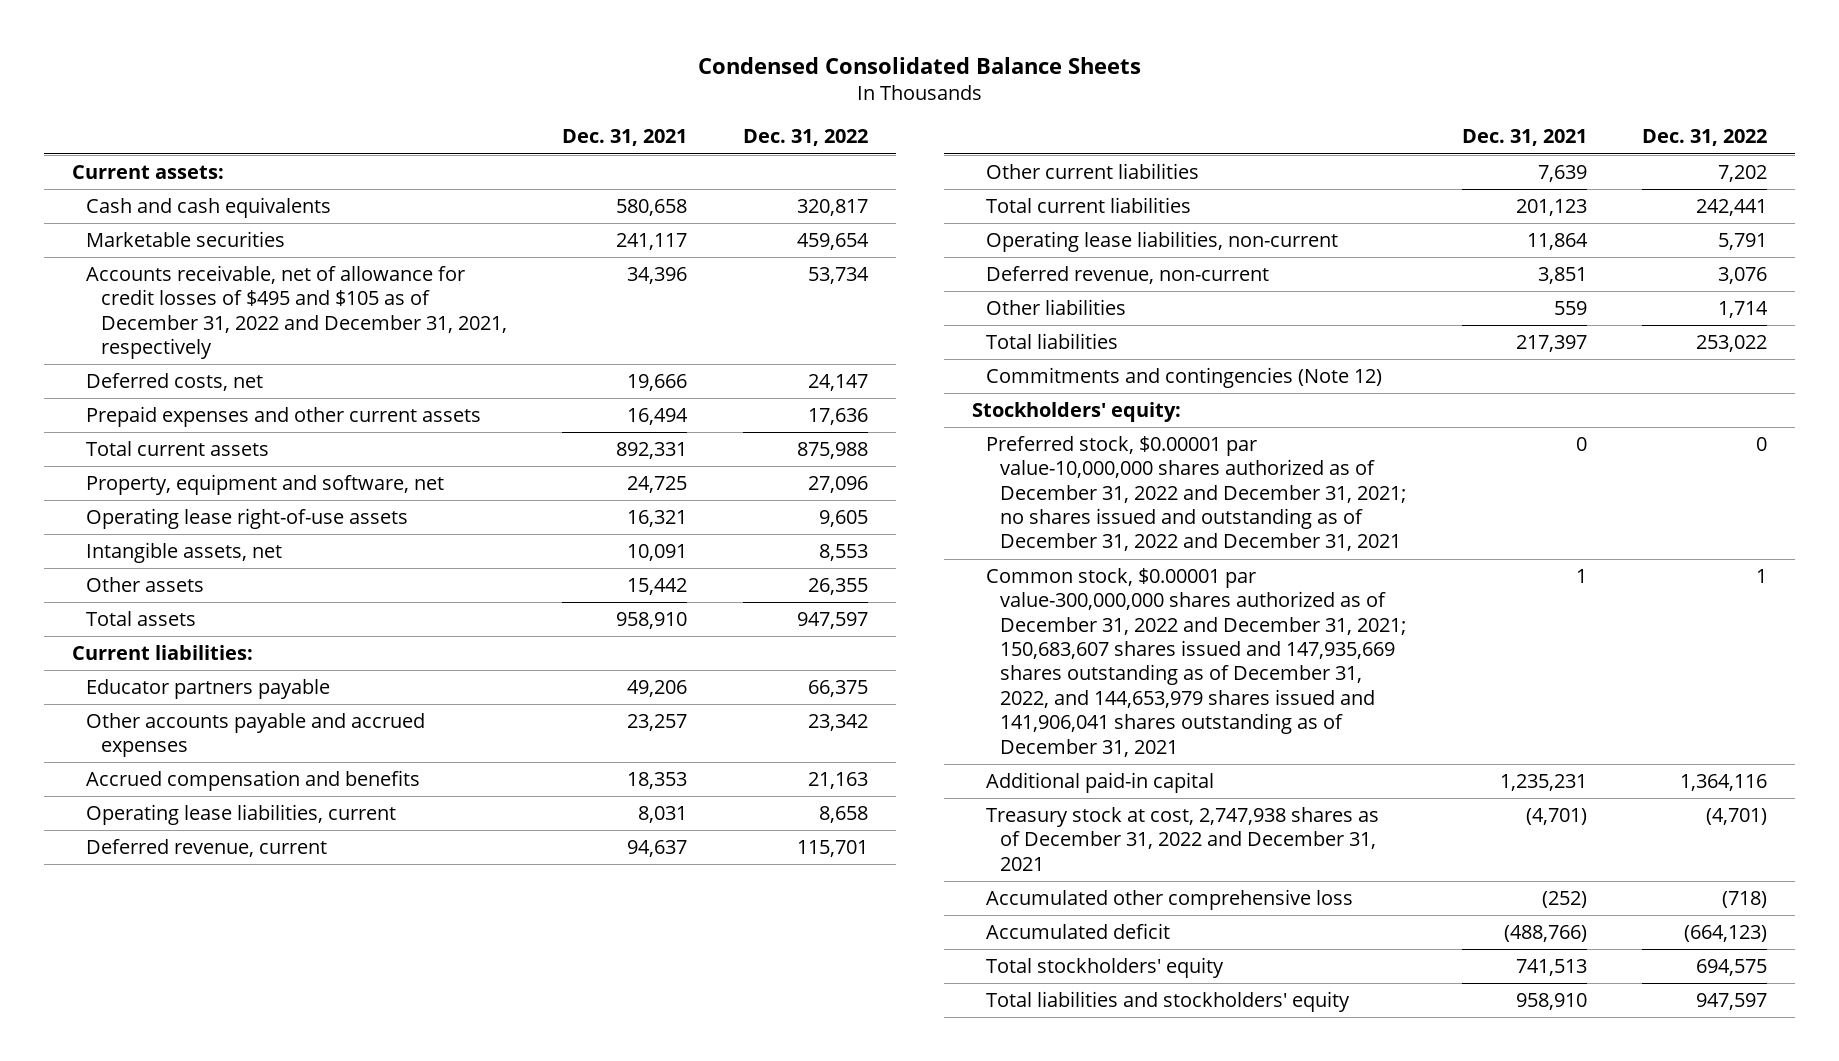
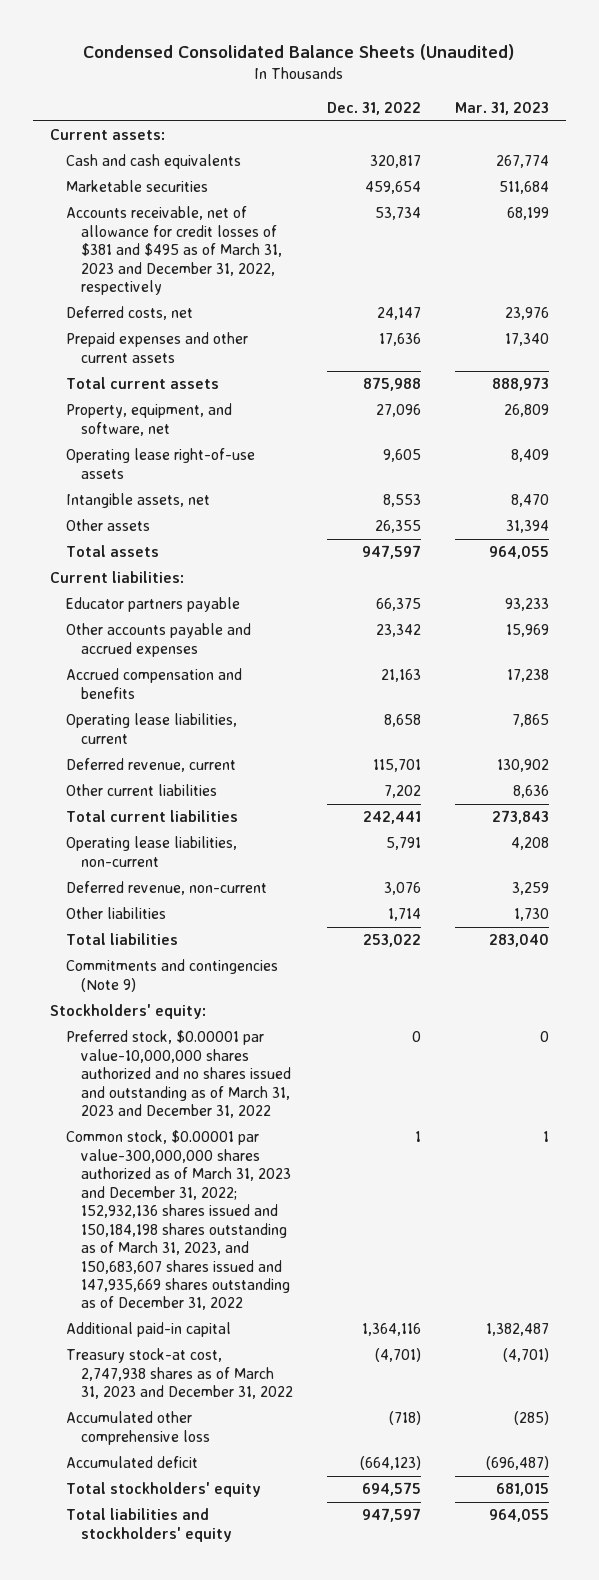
- Condensed Consolidated Balance Sheets
+ Condensed Consolidated Balance Sheets (Unaudited)
- | Dec. 31, 2021 | Dec. 31, 2022
+ | Dec. 31, 2022 | Mar. 31, 2023
- Accounts receivable, net of allowance for credit losses of $495 and $105 as of December 31, 2022 and December 31, 2021, respectively | 34,396 | 53,734
+ Accounts receivable, net of allowance for credit losses of $381 and $495 as of March 31, 2023 and December 31, 2022, respectively | 53,734 | 68,199
- Property, equipment and software, net | 24,725 | 27,096
+ Property, equipment, and software, net | 27,096 | 26,809
- Commitments and contingencies (Note 12)
+ Commitments and contingencies (Note 9)
- Preferred stock, $0.00001 par value-10,000,000 shares authorized as of December 31, 2022 and December 31, 2021; no shares issued and outstanding as of December 31, 2022 and December 31, 2021 | 0 | 0
- Common stock, $0.00001 par value-300,000,000 shares authorized as of December 31, 2022 and December 31, 2021; 150,683,607 shares issued and 147,935,669 shares outstanding as of December 31, 2022, and 144,653,979 shares issued and 141,906,041 shares outstanding as of December 31, 2021 | 1 | 1
+ Preferred stock, $0.00001 par value-10,000,000 shares authorized and no shares issued and outstanding as of March 31, 2023 and December 31, 2022 | 0 | 0
+ Common stock, $0.00001 par value-300,000,000 shares authorized as of March 31, 2023 and December 31, 2022; 152,932,136 shares issued and 150,184,198 shares outstanding as of March 31, 2023, and 150,683,607 shares issued and 147,935,669 shares outstanding as of December 31, 2022 | 1 | 1
- Treasury stock at cost, 2,747,938 shares as of December 31, 2022 and December 31, 2021 | (4,701) | (4,701)
+ Treasury stock-at cost, 2,747,938 shares as of March 31, 2023 and December 31, 2022 | (4,701) | (4,701)

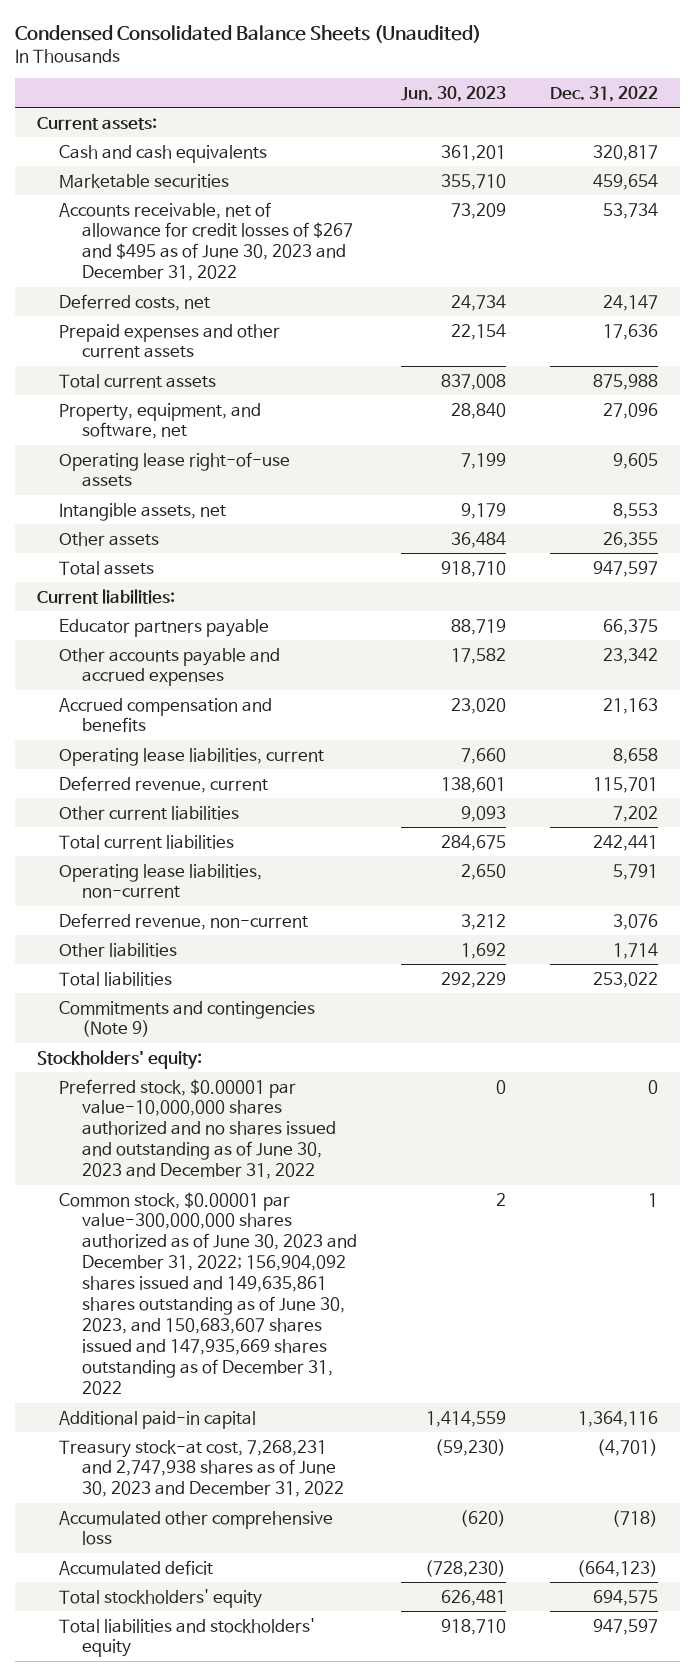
- | Dec. 31, 2022 | Mar. 31, 2023
+ | Jun. 30, 2023 | Dec. 31, 2022
- Accounts receivable, net of allowance for credit losses of $381 and $495 as of March 31, 2023 and December 31, 2022, respectively | 53,734 | 68,199
+ Accounts receivable, net of allowance for credit losses of $267 and $495 as of June 30, 2023 and December 31, 2022 | 73,209 | 53,734
- Preferred stock, $0.00001 par value-10,000,000 shares authorized and no shares issued and outstanding as of March 31, 2023 and December 31, 2022 | 0 | 0
- Common stock, $0.00001 par value-300,000,000 shares authorized as of March 31, 2023 and December 31, 2022; 152,932,136 shares issued and 150,184,198 shares outstanding as of March 31, 2023, and 150,683,607 shares issued and 147,935,669 shares outstanding as of December 31, 2022 | 1 | 1
+ Preferred stock, $0.00001 par value-10,000,000 shares authorized and no shares issued and outstanding as of June 30, 2023 and December 31, 2022 | 0 | 0
+ Common stock, $0.00001 par value-300,000,000 shares authorized as of June 30, 2023 and December 31, 2022; 156,904,092 shares issued and 149,635,861 shares outstanding as of June 30, 2023, and 150,683,607 shares issued and 147,935,669 shares outstanding as of December 31, 2022 | 2 | 1
- Treasury stock-at cost, 2,747,938 shares as of March 31, 2023 and December 31, 2022 | (4,701) | (4,701)
+ Treasury stock-at cost, 7,268,231 and 2,747,938 shares as of June 30, 2023 and December 31, 2022 | (59,230) | (4,701)

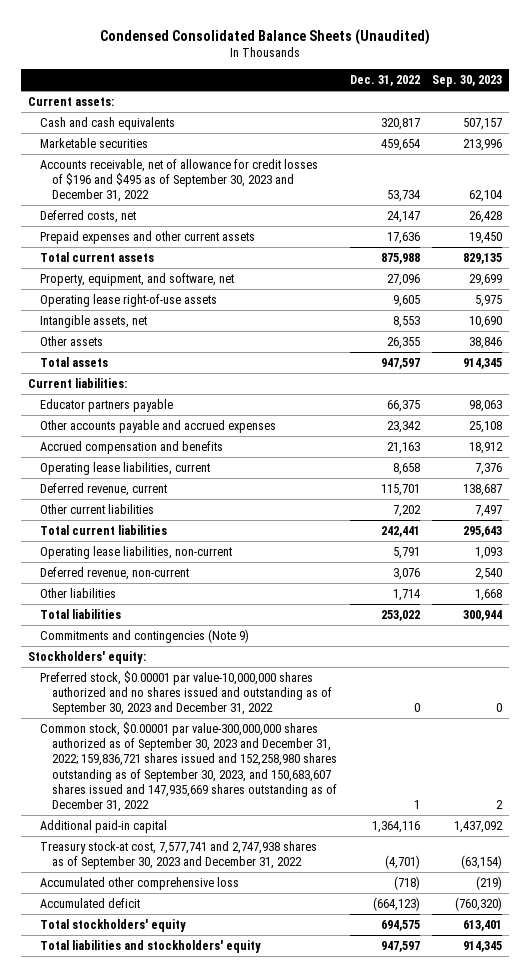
- | Jun. 30, 2023 | Dec. 31, 2022
+ | Dec. 31, 2022 | Sep. 30, 2023
- Accounts receivable, net of allowance for credit losses of $267 and $495 as of June 30, 2023 and December 31, 2022 | 73,209 | 53,734
+ Accounts receivable, net of allowance for credit losses of $196 and $495 as of September 30, 2023 and December 31, 2022 | 53,734 | 62,104
- Preferred stock, $0.00001 par value-10,000,000 shares authorized and no shares issued and outstanding as of June 30, 2023 and December 31, 2022 | 0 | 0
- Common stock, $0.00001 par value-300,000,000 shares authorized as of June 30, 2023 and December 31, 2022; 156,904,092 shares issued and 149,635,861 shares outstanding as of June 30, 2023, and 150,683,607 shares issued and 147,935,669 shares outstanding as of December 31, 2022 | 2 | 1
+ Preferred stock, $0.00001 par value-10,000,000 shares authorized and no shares issued and outstanding as of September 30, 2023 and December 31, 2022 | 0 | 0
+ Common stock, $0.00001 par value-300,000,000 shares authorized as of September 30, 2023 and December 31, 2022; 159,836,721 shares issued and 152,258,980 shares outstanding as of September 30, 2023, and 150,683,607 shares issued and 147,935,669 shares outstanding as of December 31, 2022 | 1 | 2
- Treasury stock-at cost, 7,268,231 and 2,747,938 shares as of June 30, 2023 and December 31, 2022 | (59,230) | (4,701)
+ Treasury stock-at cost, 7,577,741 and 2,747,938 shares as of September 30, 2023 and December 31, 2022 | (4,701) | (63,154)

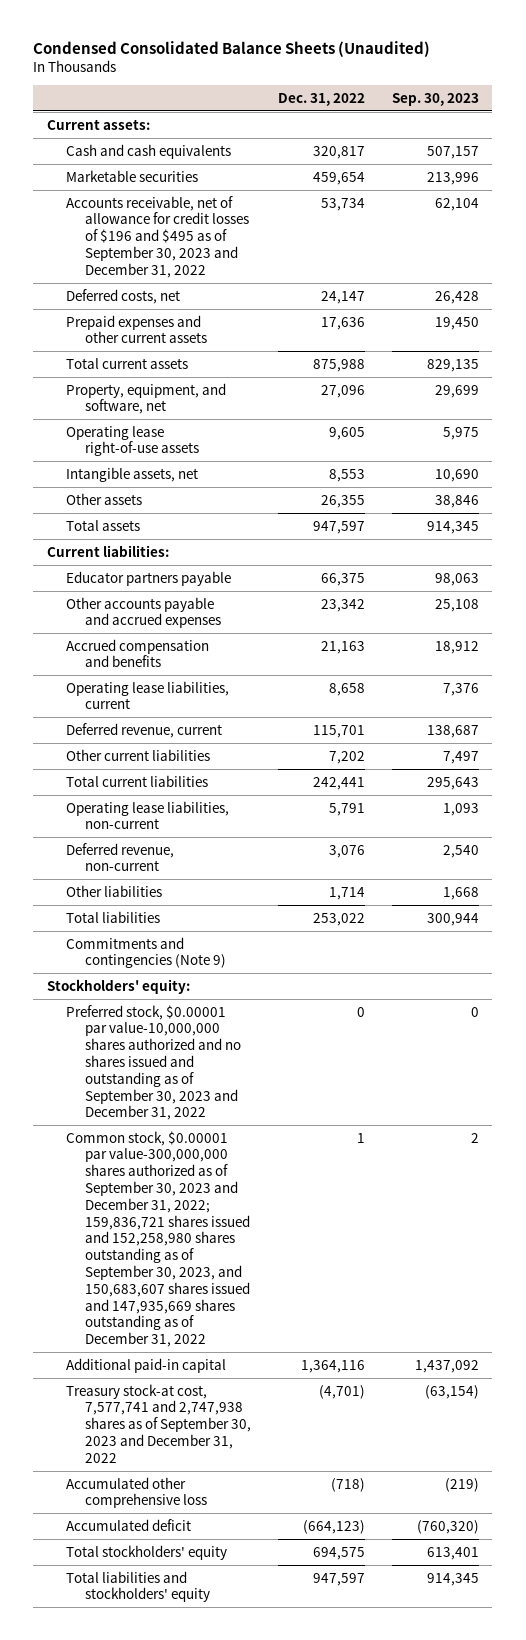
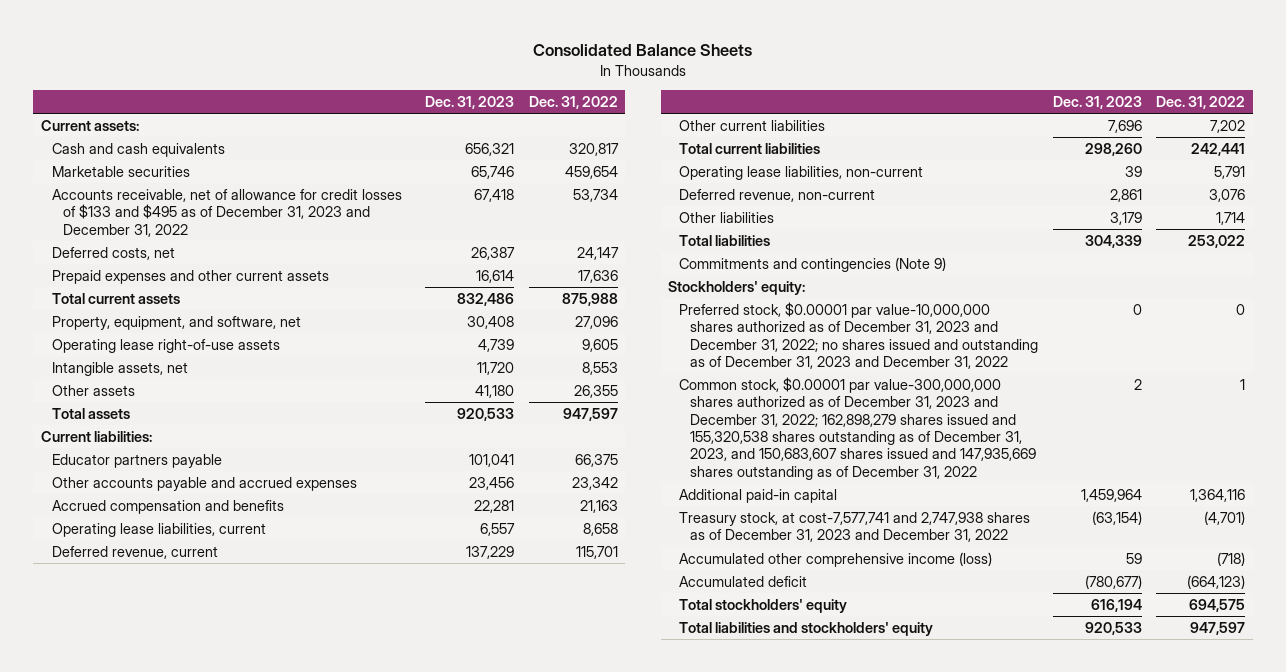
- Condensed Consolidated Balance Sheets (Unaudited)
+ Consolidated Balance Sheets
- | Dec. 31, 2022 | Sep. 30, 2023
+ | Dec. 31, 2023 | Dec. 31, 2022
- Accounts receivable, net of allowance for credit losses of $196 and $495 as of September 30, 2023 and December 31, 2022 | 53,734 | 62,104
+ Accounts receivable, net of allowance for credit losses of $133 and $495 as of December 31, 2023 and December 31, 2022 | 67,418 | 53,734
- Preferred stock, $0.00001 par value-10,000,000 shares authorized and no shares issued and outstanding as of September 30, 2023 and December 31, 2022 | 0 | 0
- Common stock, $0.00001 par value-300,000,000 shares authorized as of September 30, 2023 and December 31, 2022; 159,836,721 shares issued and 152,258,980 shares outstanding as of September 30, 2023, and 150,683,607 shares issued and 147,935,669 shares outstanding as of December 31, 2022 | 1 | 2
+ Preferred stock, $0.00001 par value-10,000,000 shares authorized as of December 31, 2023 and December 31, 2022; no shares issued and outstanding as of December 31, 2023 and December 31, 2022 | 0 | 0
+ Common stock, $0.00001 par value-300,000,000 shares authorized as of December 31, 2023 and December 31, 2022; 162,898,279 shares issued and 155,320,538 shares outstanding as of December 31, 2023, and 150,683,607 shares issued and 147,935,669 shares outstanding as of December 31, 2022 | 2 | 1
- Treasury stock-at cost, 7,577,741 and 2,747,938 shares as of September 30, 2023 and December 31, 2022 | (4,701) | (63,154)
- Accumulated other comprehensive loss | (718) | (219)
+ Treasury stock, at cost-7,577,741 and 2,747,938 shares as of December 31, 2023 and December 31, 2022 | (63,154) | (4,701)
+ Accumulated other comprehensive income (loss) | 59 | (718)

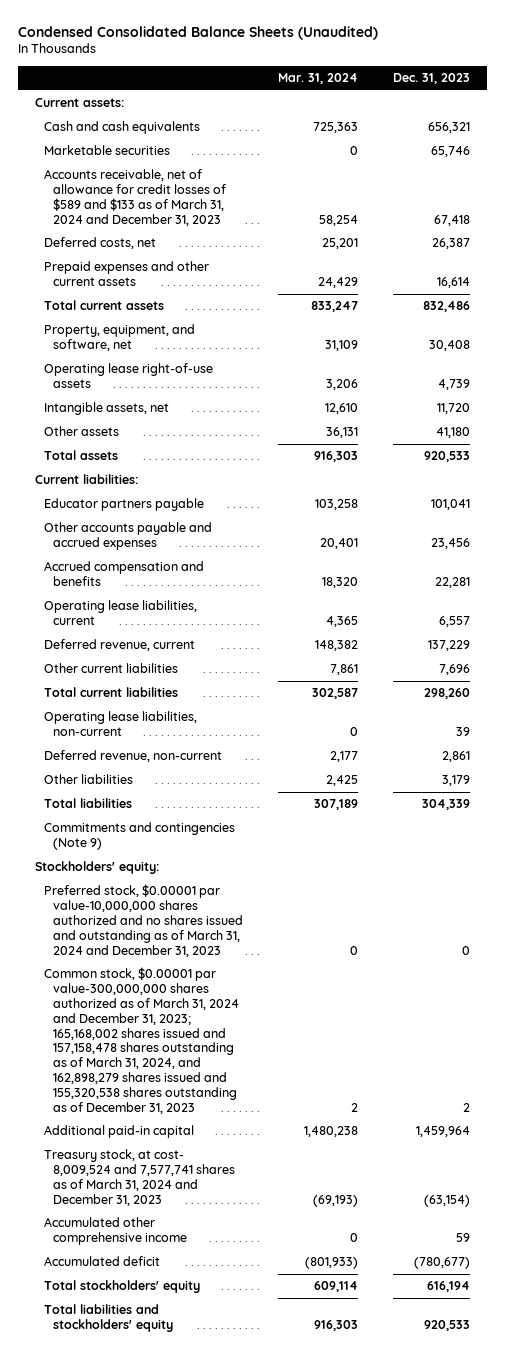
- Consolidated Balance Sheets
+ Condensed Consolidated Balance Sheets (Unaudited)
- | Dec. 31, 2023 | Dec. 31, 2022
+ | Mar. 31, 2024 | Dec. 31, 2023
- Accounts receivable, net of allowance for credit losses of $133 and $495 as of December 31, 2023 and December 31, 2022 | 67,418 | 53,734
+ Accounts receivable, net of allowance for credit losses of $589 and $133 as of March 31, 2024 and December 31, 2023 | 58,254 | 67,418
- Preferred stock, $0.00001 par value-10,000,000 shares authorized as of December 31, 2023 and December 31, 2022; no shares issued and outstanding as of December 31, 2023 and December 31, 2022 | 0 | 0
- Common stock, $0.00001 par value-300,000,000 shares authorized as of December 31, 2023 and December 31, 2022; 162,898,279 shares issued and 155,320,538 shares outstanding as of December 31, 2023, and 150,683,607 shares issued and 147,935,669 shares outstanding as of December 31, 2022 | 2 | 1
+ Preferred stock, $0.00001 par value-10,000,000 shares authorized and no shares issued and outstanding as of March 31, 2024 and December 31, 2023 | 0 | 0
+ Common stock, $0.00001 par value-300,000,000 shares authorized as of March 31, 2024 and December 31, 2023; 165,168,002 shares issued and 157,158,478 shares outstanding as of March 31, 2024, and 162,898,279 shares issued and 155,320,538 shares outstanding as of December 31, 2023 | 2 | 2
- Treasury stock, at cost-7,577,741 and 2,747,938 shares as of December 31, 2023 and December 31, 2022 | (63,154) | (4,701)
- Accumulated other comprehensive income (loss) | 59 | (718)
+ Treasury stock, at cost- 8,009,524 and 7,577,741 shares as of March 31, 2024 and December 31, 2023 | (69,193) | (63,154)
+ Accumulated other comprehensive income | 0 | 59

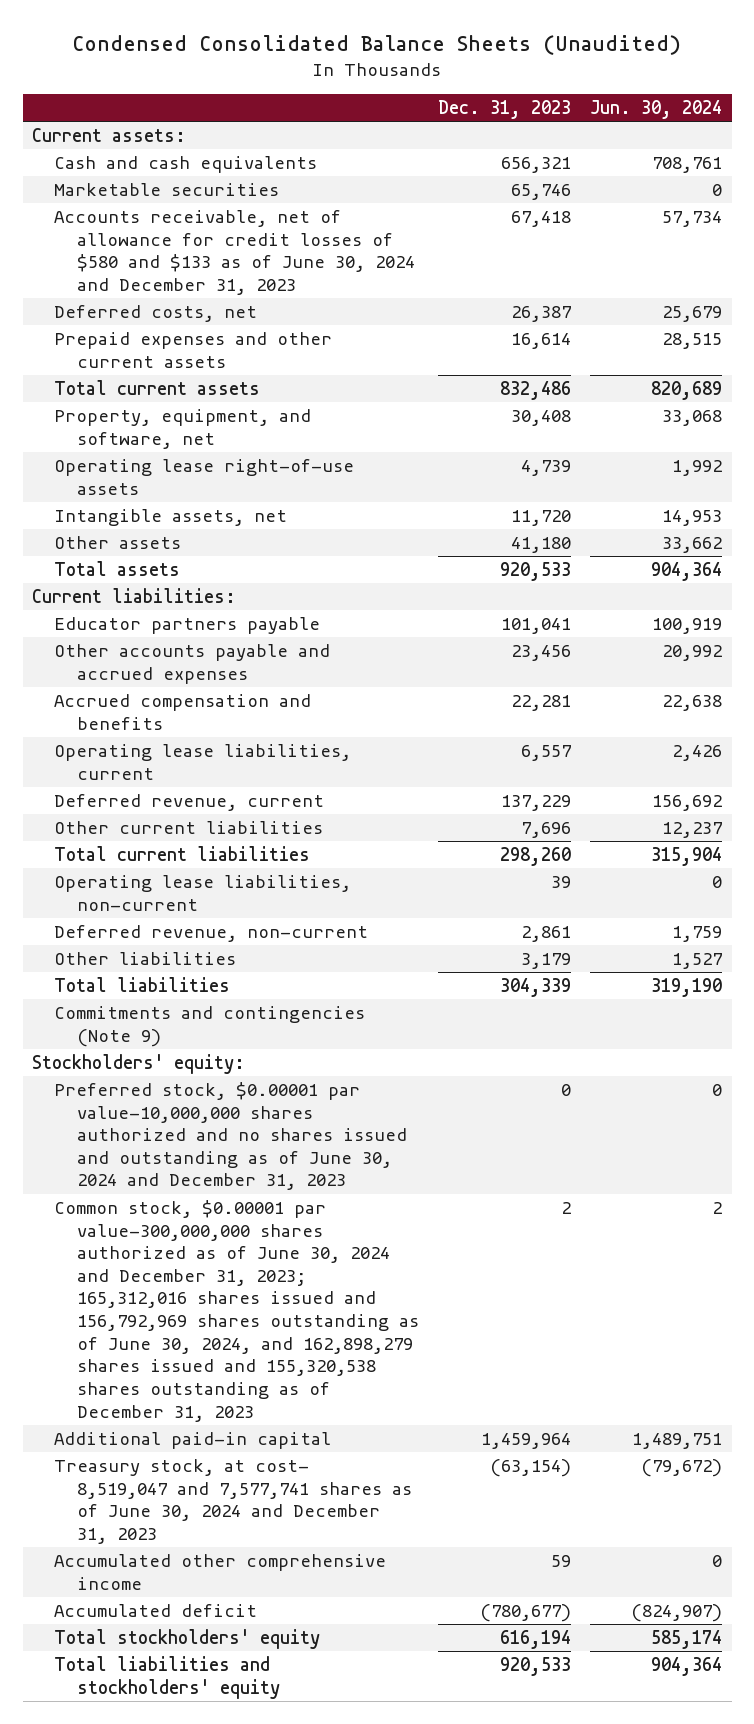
- | Mar. 31, 2024 | Dec. 31, 2023
+ | Dec. 31, 2023 | Jun. 30, 2024
- Accounts receivable, net of allowance for credit losses of $589 and $133 as of March 31, 2024 and December 31, 2023 | 58,254 | 67,418
+ Accounts receivable, net of allowance for credit losses of $580 and $133 as of June 30, 2024 and December 31, 2023 | 67,418 | 57,734
- Preferred stock, $0.00001 par value-10,000,000 shares authorized and no shares issued and outstanding as of March 31, 2024 and December 31, 2023 | 0 | 0
- Common stock, $0.00001 par value-300,000,000 shares authorized as of March 31, 2024 and December 31, 2023; 165,168,002 shares issued and 157,158,478 shares outstanding as of March 31, 2024, and 162,898,279 shares issued and 155,320,538 shares outstanding as of December 31, 2023 | 2 | 2
+ Preferred stock, $0.00001 par value-10,000,000 shares authorized and no shares issued and outstanding as of June 30, 2024 and December 31, 2023 | 0 | 0
+ Common stock, $0.00001 par value-300,000,000 shares authorized as of June 30, 2024 and December 31, 2023; 165,312,016 shares issued and 156,792,969 shares outstanding as of June 30, 2024, and 162,898,279 shares issued and 155,320,538 shares outstanding as of December 31, 2023 | 2 | 2
- Treasury stock, at cost- 8,009,524 and 7,577,741 shares as of March 31, 2024 and December 31, 2023 | (69,193) | (63,154)
+ Treasury stock, at cost- 8,519,047 and 7,577,741 shares as of June 30, 2024 and December 31, 2023 | (63,154) | (79,672)

